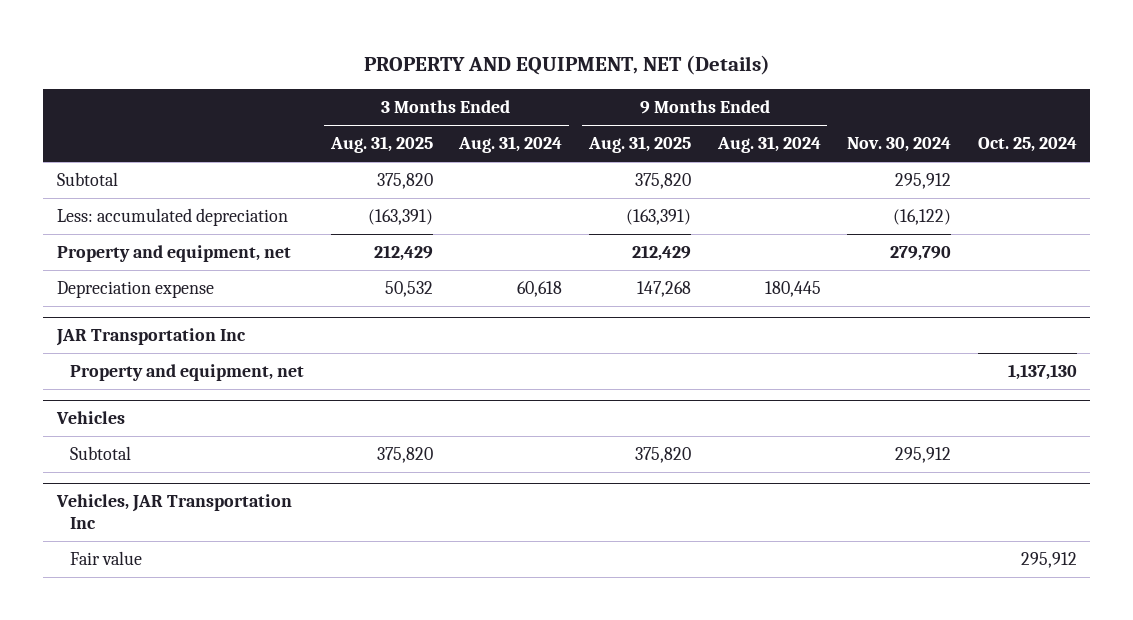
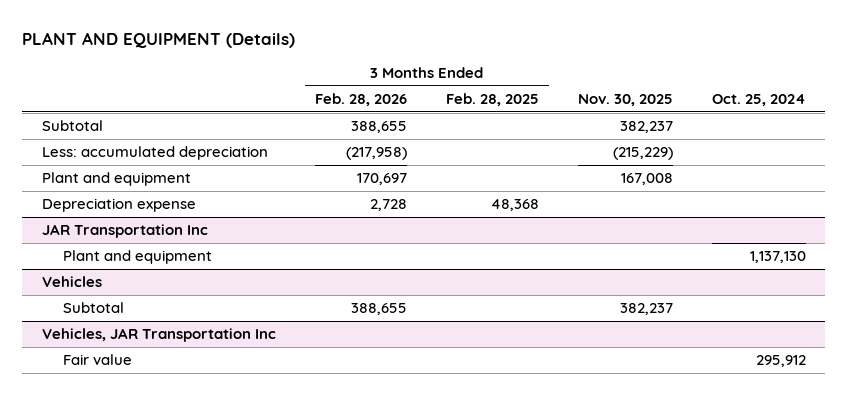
- PROPERTY AND EQUIPMENT, NET (Details)
+ PLANT AND EQUIPMENT (Details)
- | 3 Months Ended Aug. 31, 2025 | 3 Months Ended Aug. 31, 2024 | 9 Months Ended Aug. 31, 2025 | 9 Months Ended Aug. 31, 2024 | Nov. 30, 2024 | Oct. 25, 2024
+ | 3 Months Ended Feb. 28, 2026 | 3 Months Ended Feb. 28, 2025 | Nov. 30, 2025 | Oct. 25, 2024
- Property and equipment, net | 212,429 | | 212,429 | | 279,790 |
+ Plant and equipment | 170,697 | | 167,008 |
@ JAR Transportation Inc
- Property and equipment, net | | | | | | 1,137,130
+ Plant and equipment | | | | 1,137,130

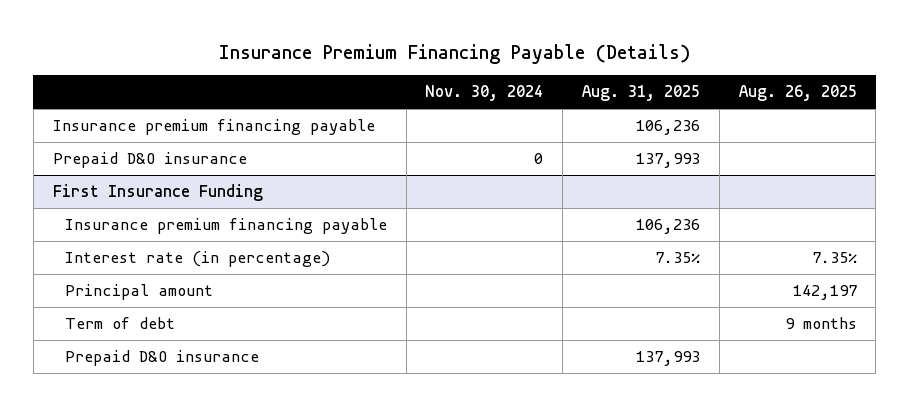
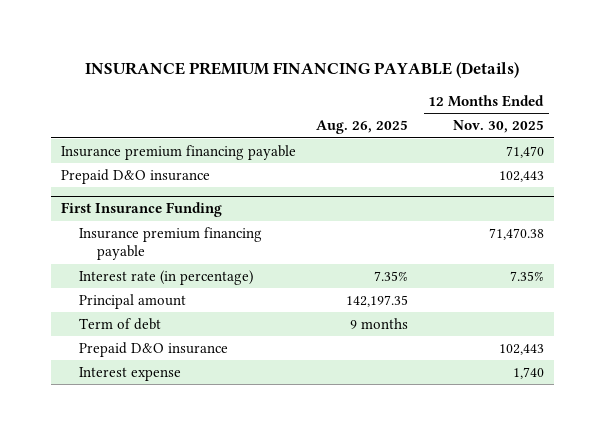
- Insurance Premium Financing Payable (Details)
+ INSURANCE PREMIUM FINANCING PAYABLE (Details)
- | Nov. 30, 2024 | Aug. 31, 2025 | Aug. 26, 2025
+ | Aug. 26, 2025 | 12 Months Ended Nov. 30, 2025
@ First Insurance Funding
- Principal amount | | | 142,197
+ Principal amount | 142,197.35 |
+ Interest expense | | 1,740

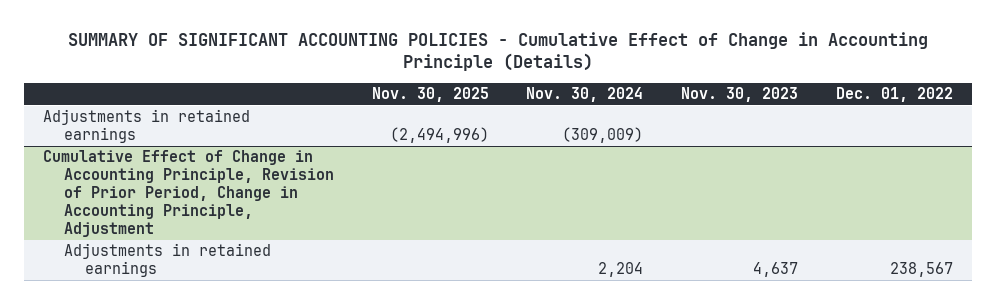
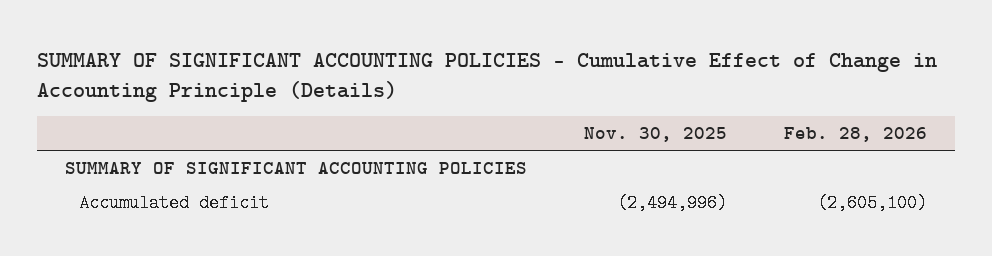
- | Nov. 30, 2025 | Nov. 30, 2024 | Nov. 30, 2023 | Dec. 01, 2022
+ | Nov. 30, 2025 | Feb. 28, 2026
- Adjustments in retained earnings | (2,494,996) | (309,009) | |
- Cumulative Effect of Change in Accounting Principle, Revision of Prior Period, Change in Accounting Principle, Adjustment
- Adjustments in retained earnings | | 2,204 | 4,637 | 238,567
+ SUMMARY OF SIGNIFICANT ACCOUNTING POLICIES
+ Accumulated deficit | (2,494,996) | (2,605,100)

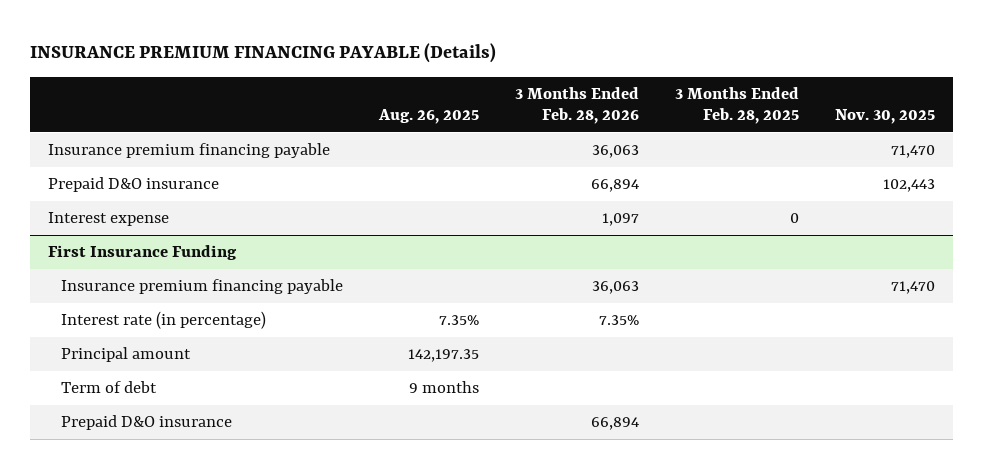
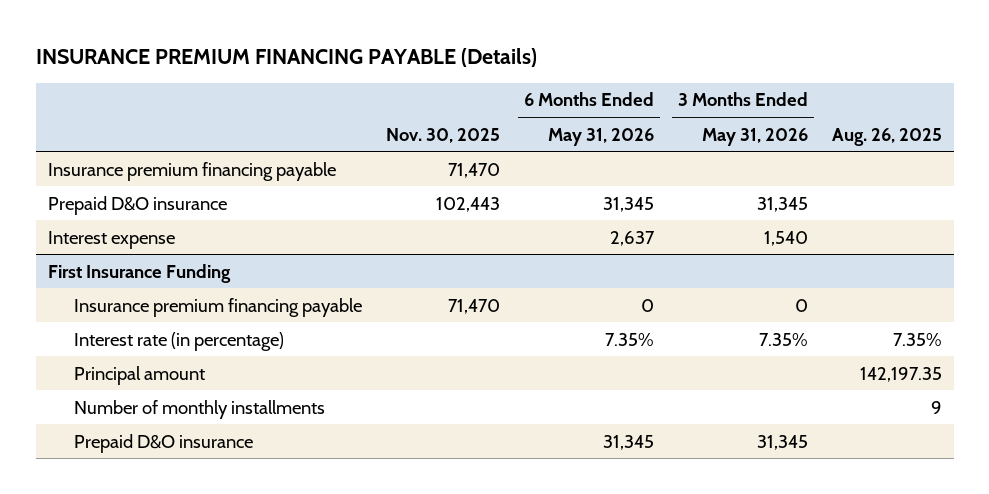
- | Aug. 26, 2025 | 3 Months Ended Feb. 28, 2026 | 3 Months Ended Feb. 28, 2025 | Nov. 30, 2025
+ | Nov. 30, 2025 | 6 Months Ended May 31, 2026 | 3 Months Ended May 31, 2026 | Aug. 26, 2025
@ First Insurance Funding
- Term of debt | 9 months | | |
+ Number of monthly installments | | | | 9

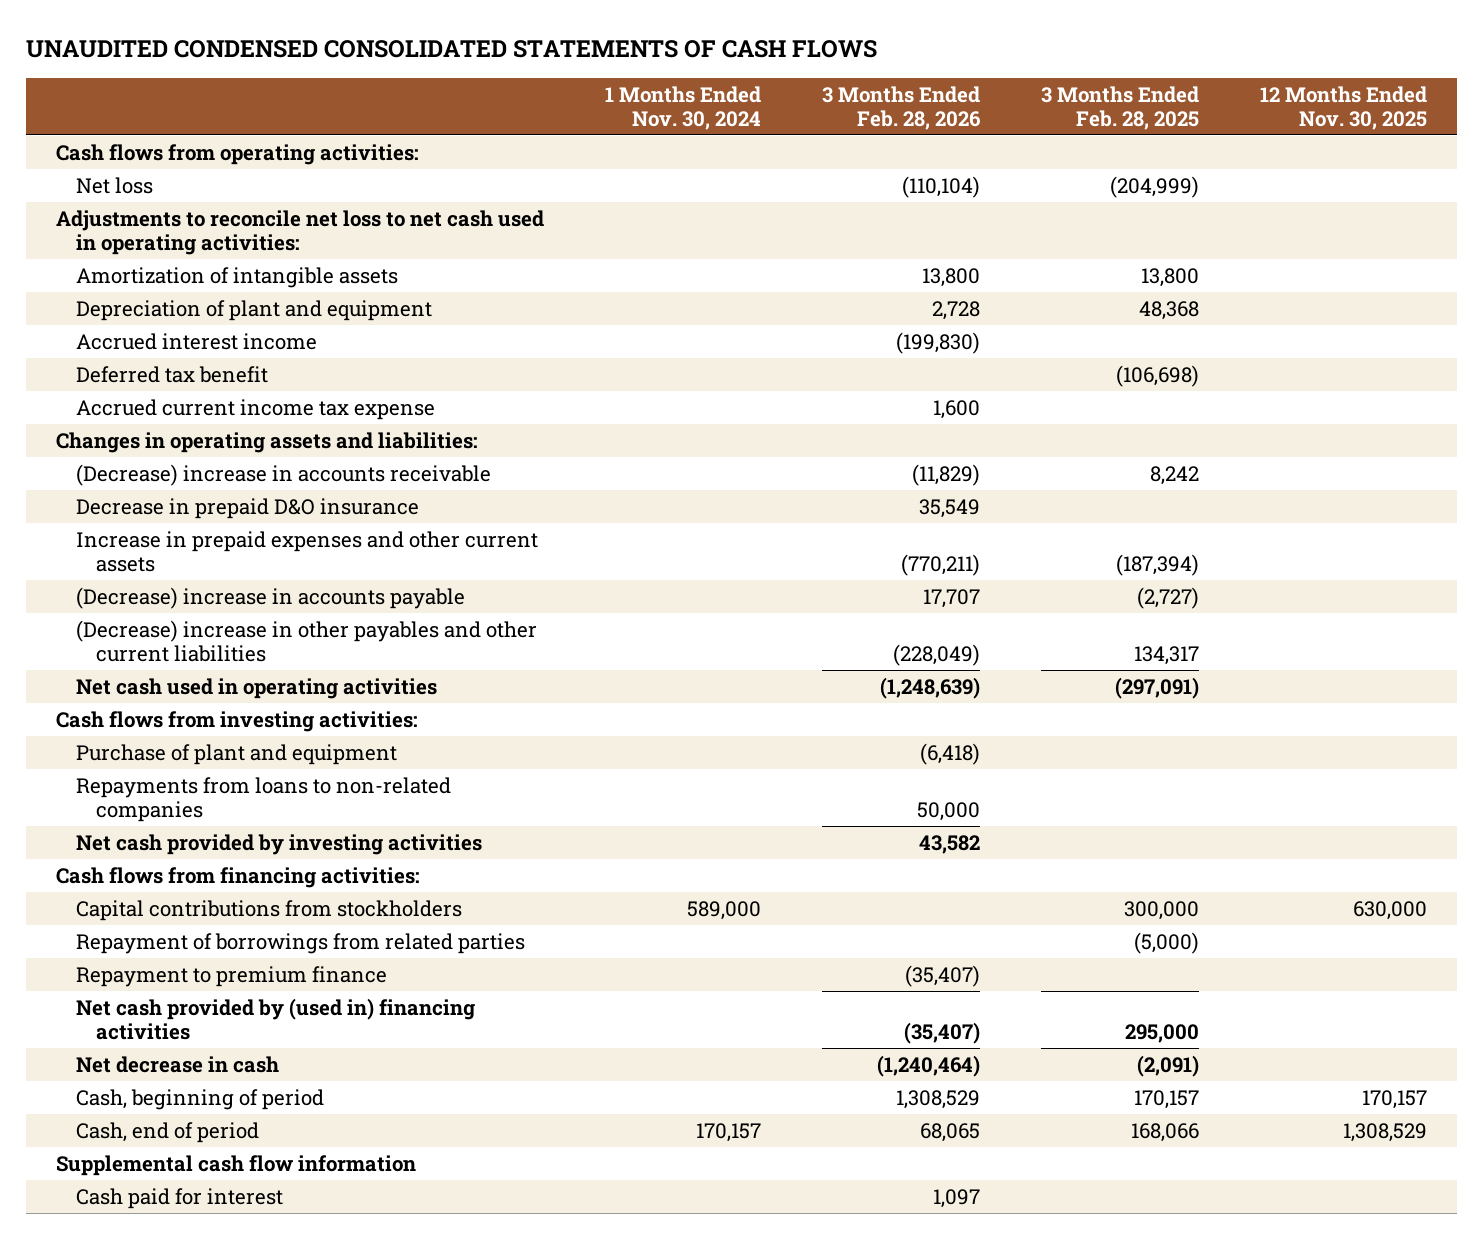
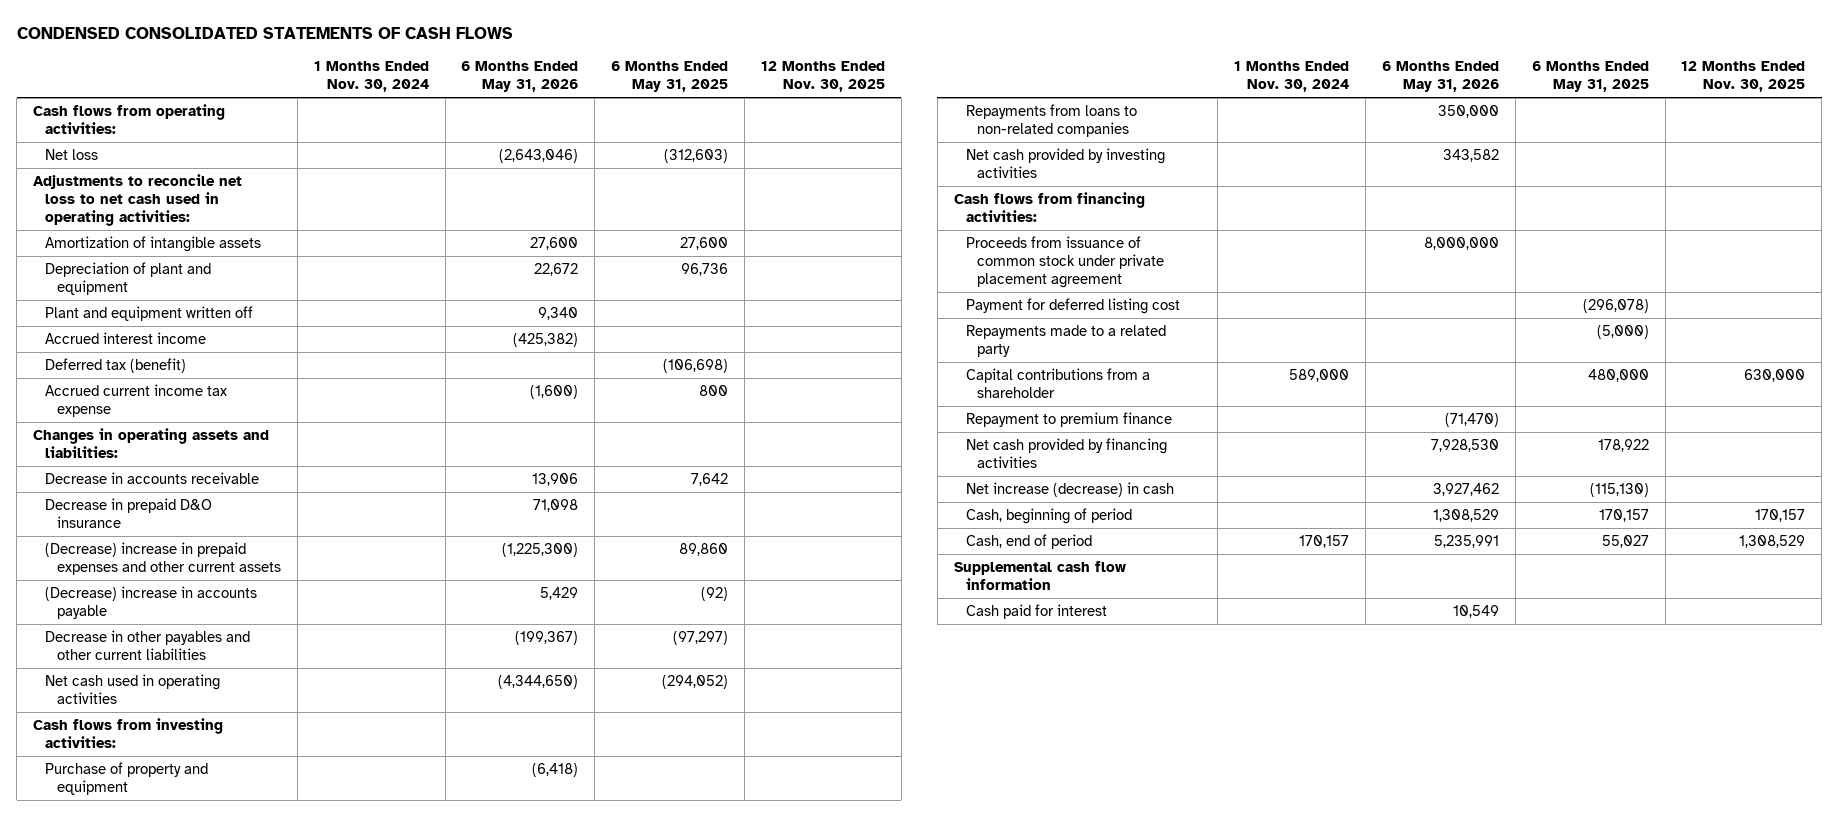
- UNAUDITED CONDENSED CONSOLIDATED STATEMENTS OF CASH FLOWS
+ CONDENSED CONSOLIDATED STATEMENTS OF CASH FLOWS
- | 1 Months Ended Nov. 30, 2024 | 3 Months Ended Feb. 28, 2026 | 3 Months Ended Feb. 28, 2025 | 12 Months Ended Nov. 30, 2025
+ | 1 Months Ended Nov. 30, 2024 | 6 Months Ended May 31, 2026 | 6 Months Ended May 31, 2025 | 12 Months Ended Nov. 30, 2025
+ Plant and equipment written off | | 9,340 | |
- Deferred tax benefit | | | (106,698) |
+ Deferred tax (benefit) | | | (106,698) |
- (Decrease) increase in accounts receivable | | (11,829) | 8,242 |
+ Decrease in accounts receivable | | 13,906 | 7,642 |
- Increase in prepaid expenses and other current assets | | (770,211) | (187,394) |
+ (Decrease) increase in prepaid expenses and other current assets | | (1,225,300) | 89,860 |
- (Decrease) increase in other payables and other current liabilities | | (228,049) | 134,317 |
+ Decrease in other payables and other current liabilities | | (199,367) | (97,297) |
- Purchase of plant and equipment | | (6,418) | |
+ Purchase of property and equipment | | (6,418) | |
- Capital contributions from stockholders | 589,000 | | 300,000 | 630,000
- Repayment of borrowings from related parties | | | (5,000) |
+ Proceeds from issuance of common stock under private placement agreement | | 8,000,000 | |
+ Payment for deferred listing cost | | | (296,078) |
+ Repayments made to a related party | | | (5,000) |
+ Capital contributions from a shareholder | 589,000 | | 480,000 | 630,000
- Net cash provided by (used in) financing activities | | (35,407) | 295,000 |
- Net decrease in cash | | (1,240,464) | (2,091) |
+ Net cash provided by financing activities | | 7,928,530 | 178,922 |
+ Net increase (decrease) in cash | | 3,927,462 | (115,130) |

